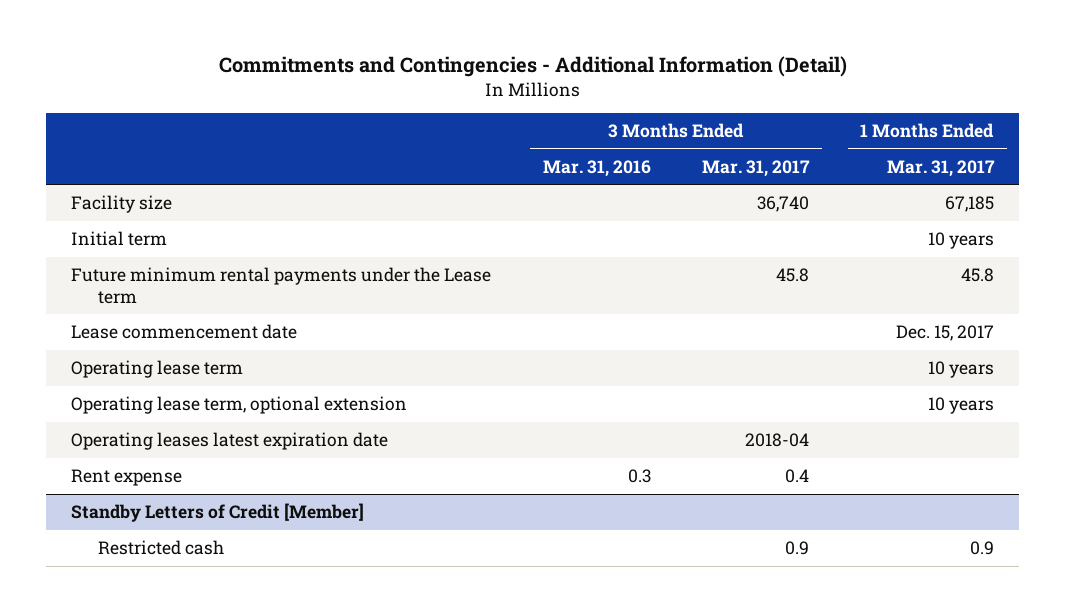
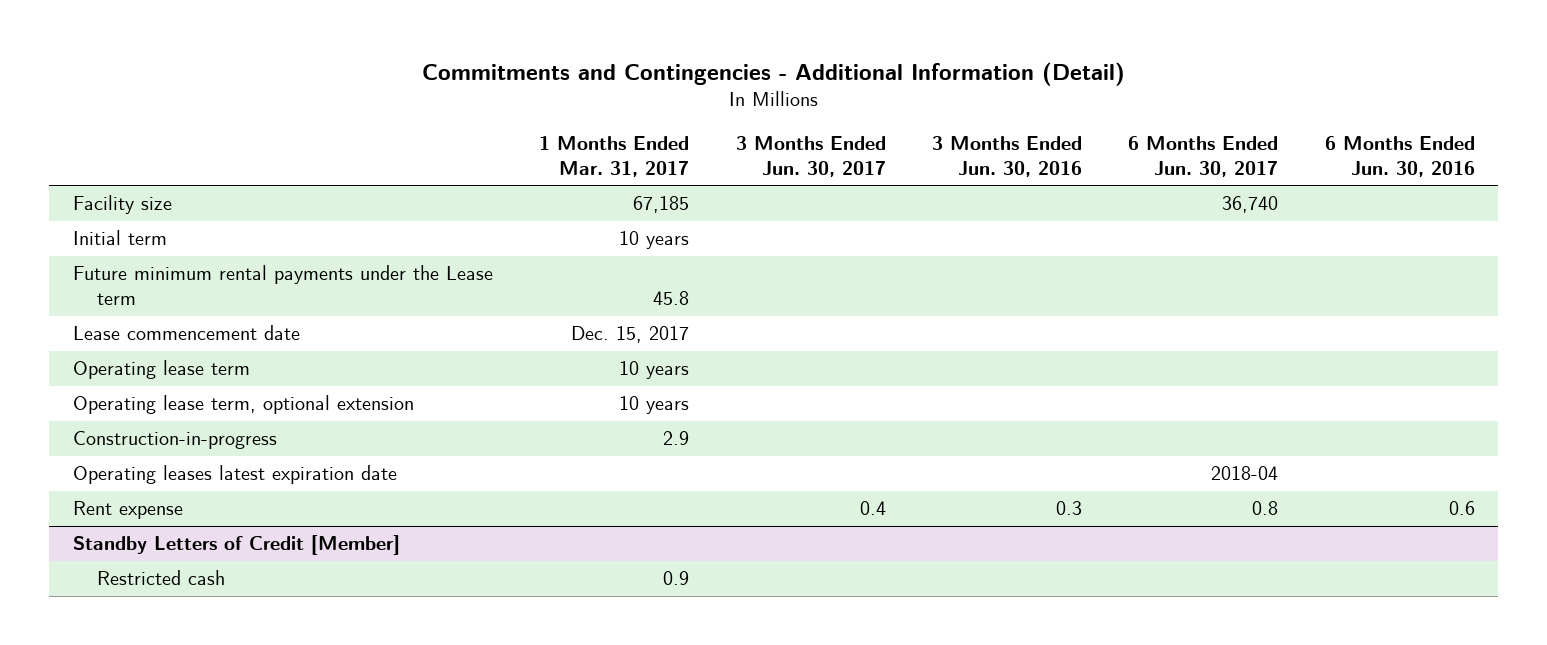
- | 3 Months Ended Mar. 31, 2016 | 3 Months Ended Mar. 31, 2017 | 1 Months Ended Mar. 31, 2017
+ | 1 Months Ended Mar. 31, 2017 | 3 Months Ended Jun. 30, 2017 | 3 Months Ended Jun. 30, 2016 | 6 Months Ended Jun. 30, 2017 | 6 Months Ended Jun. 30, 2016
+ Construction-in-progress | 2.9 | | | |

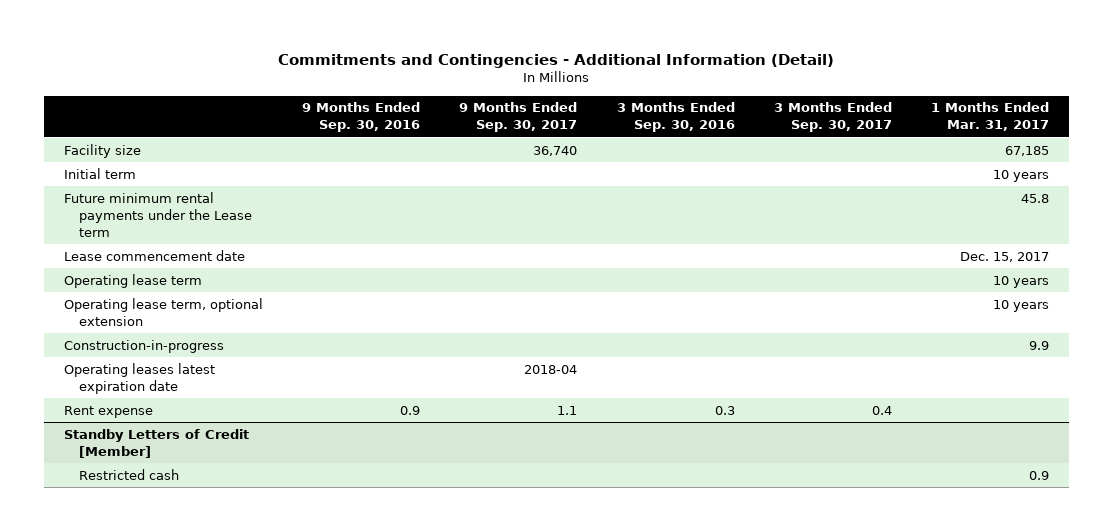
- | 1 Months Ended Mar. 31, 2017 | 3 Months Ended Jun. 30, 2017 | 3 Months Ended Jun. 30, 2016 | 6 Months Ended Jun. 30, 2017 | 6 Months Ended Jun. 30, 2016
+ | 9 Months Ended Sep. 30, 2016 | 9 Months Ended Sep. 30, 2017 | 3 Months Ended Sep. 30, 2016 | 3 Months Ended Sep. 30, 2017 | 1 Months Ended Mar. 31, 2017
- Construction-in-progress | 2.9 | | | |
+ Construction-in-progress | | | | | 9.9

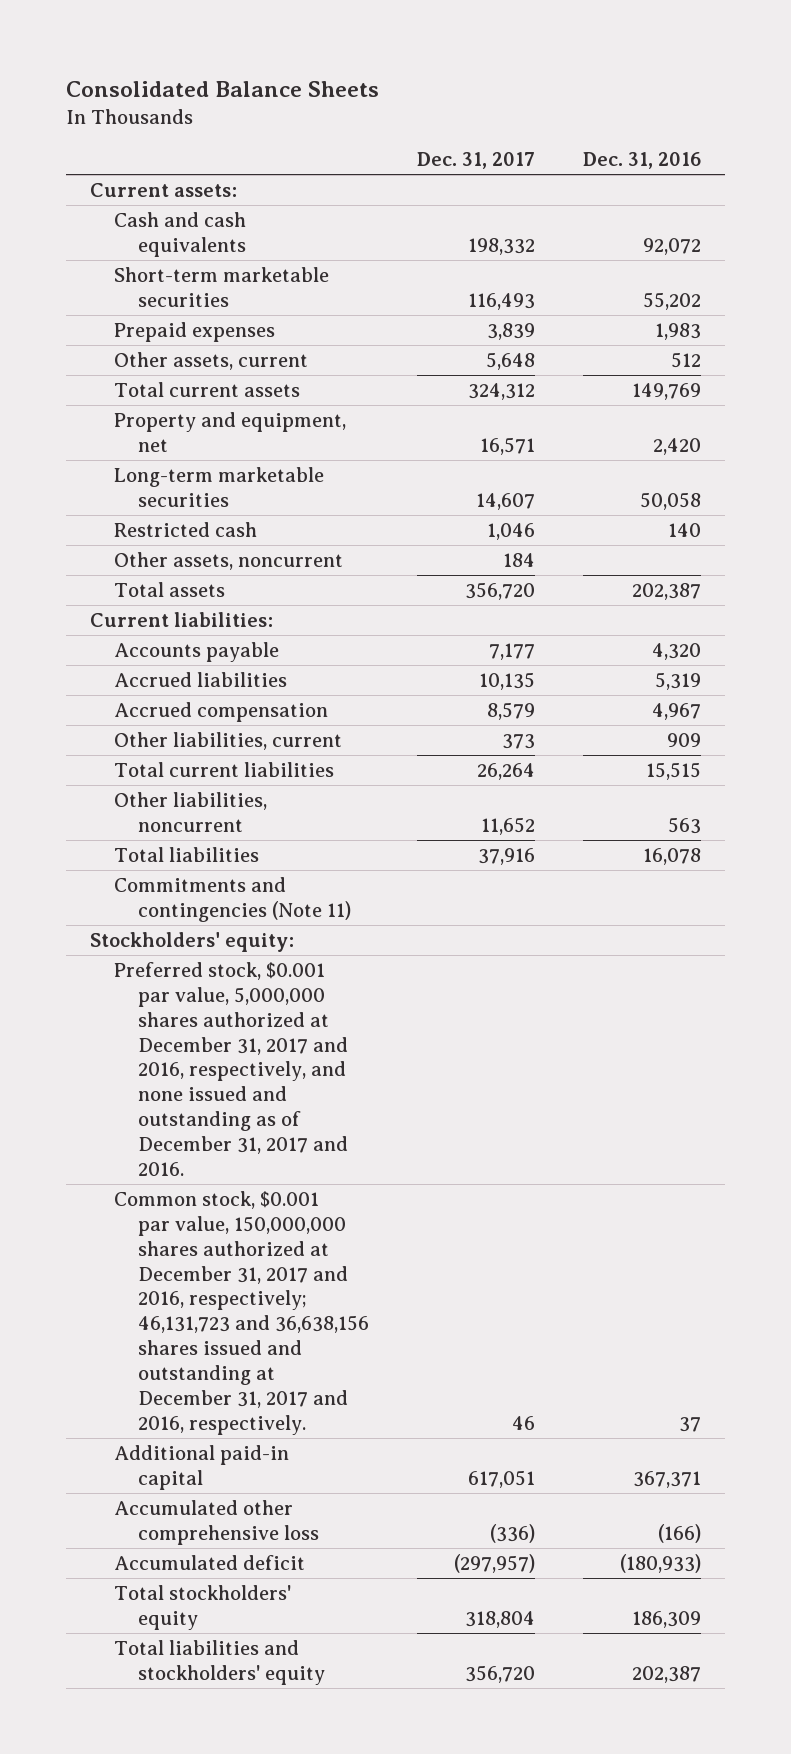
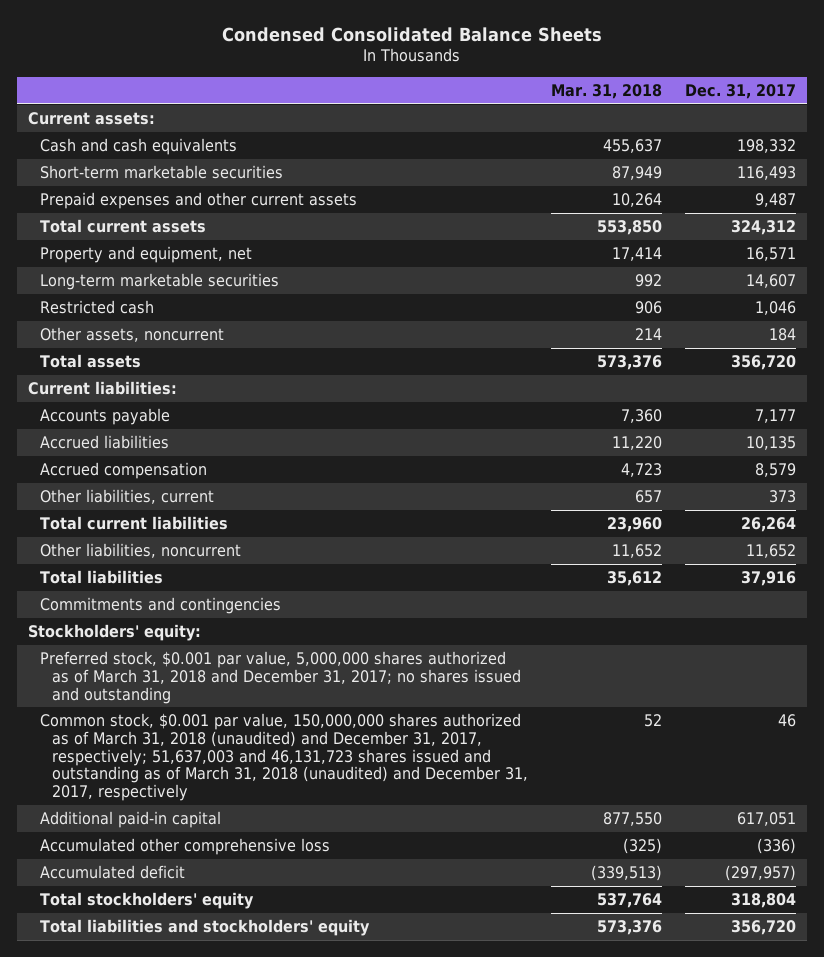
- Consolidated Balance Sheets
+ Condensed Consolidated Balance Sheets
- | Dec. 31, 2017 | Dec. 31, 2016
+ | Mar. 31, 2018 | Dec. 31, 2017
- Prepaid expenses | 3,839 | 1,983
- Other assets, current | 5,648 | 512
+ Prepaid expenses and other current assets | 10,264 | 9,487
- Commitments and contingencies (Note 11)
+ Commitments and contingencies
- Preferred stock, $0.001 par value, 5,000,000 shares authorized at December 31, 2017 and 2016, respectively, and none issued and outstanding as of December 31, 2017 and 2016.
- Common stock, $0.001 par value, 150,000,000 shares authorized at December 31, 2017 and 2016, respectively; 46,131,723 and 36,638,156 shares issued and outstanding at December 31, 2017 and 2016, respectively. | 46 | 37
+ Preferred stock, $0.001 par value, 5,000,000 shares authorized as of March 31, 2018 and December 31, 2017; no shares issued and outstanding
+ Common stock, $0.001 par value, 150,000,000 shares authorized as of March 31, 2018 (unaudited) and December 31, 2017, respectively; 51,637,003 and 46,131,723 shares issued and outstanding as of March 31, 2018 (unaudited) and December 31, 2017, respectively | 52 | 46

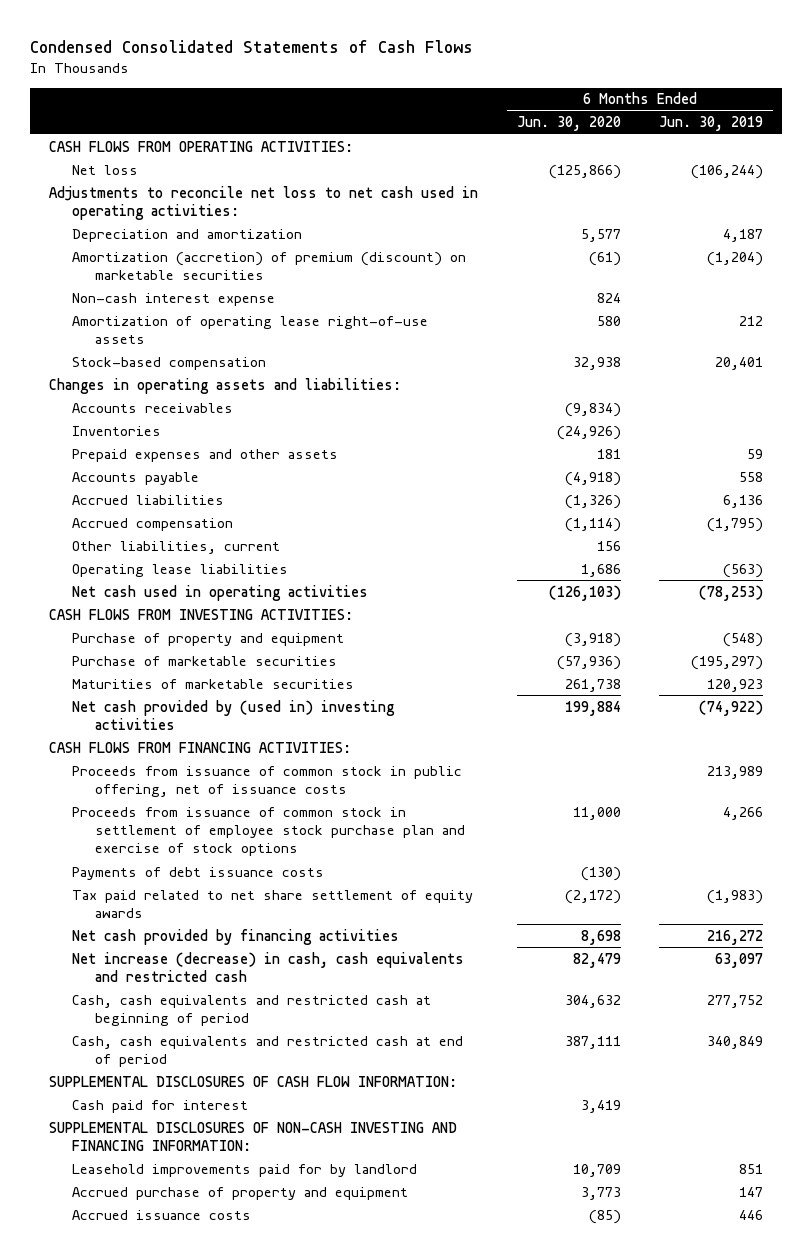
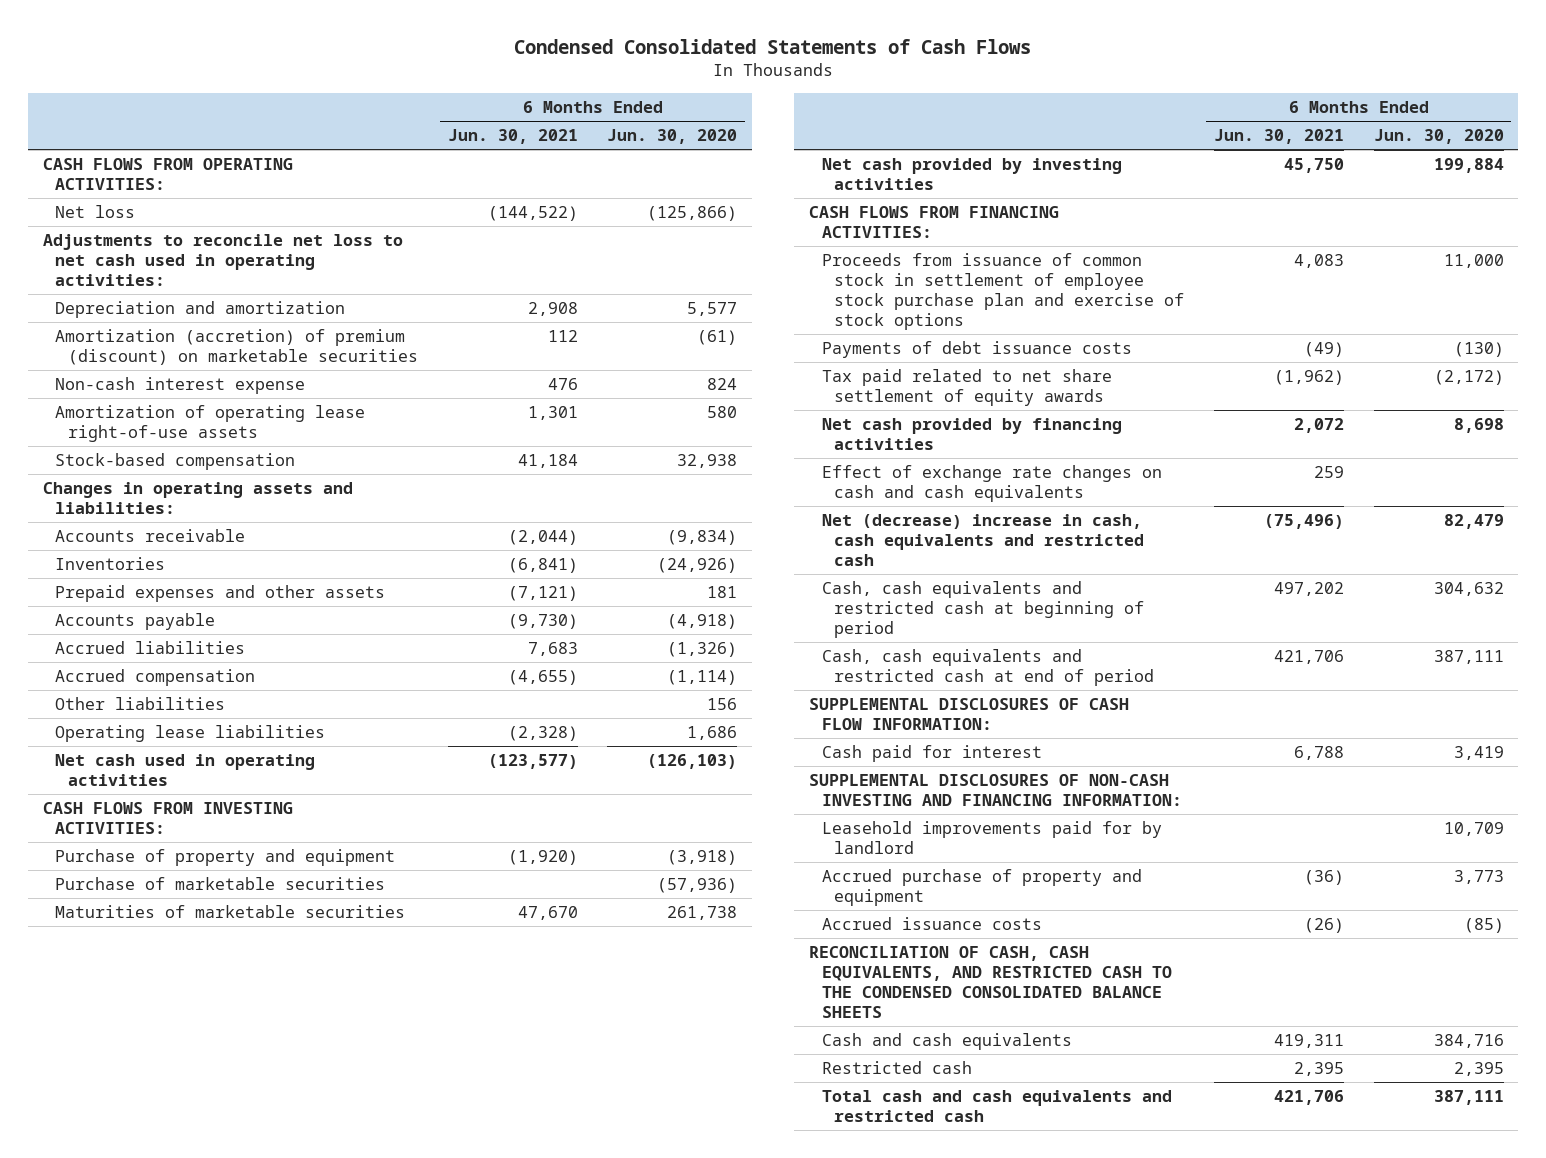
- | 6 Months Ended Jun. 30, 2020 | 6 Months Ended Jun. 30, 2019
+ | 6 Months Ended Jun. 30, 2021 | 6 Months Ended Jun. 30, 2020
- Accounts receivables | (9,834) |
+ Accounts receivable | (2,044) | (9,834)
- Other liabilities, current | 156 |
+ Other liabilities | | 156
- Net cash provided by (used in) investing activities | 199,884 | (74,922)
+ Net cash provided by investing activities | 45,750 | 199,884
- Proceeds from issuance of common stock in public offering, net of issuance costs | | 213,989
- Net increase (decrease) in cash, cash equivalents and restricted cash | 82,479 | 63,097
+ Effect of exchange rate changes on cash and cash equivalents | 259 |
+ Net (decrease) increase in cash, cash equivalents and restricted cash | (75,496) | 82,479
+ RECONCILIATION OF CASH, CASH EQUIVALENTS, AND RESTRICTED CASH TO THE CONDENSED CONSOLIDATED BALANCE SHEETS
+ Cash and cash equivalents | 419,311 | 384,716
+ Restricted cash | 2,395 | 2,395
+ Total cash and cash equivalents and restricted cash | 421,706 | 387,111

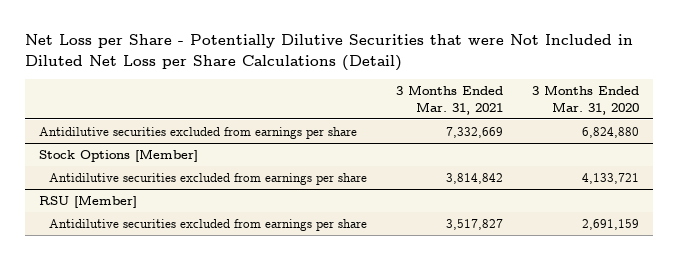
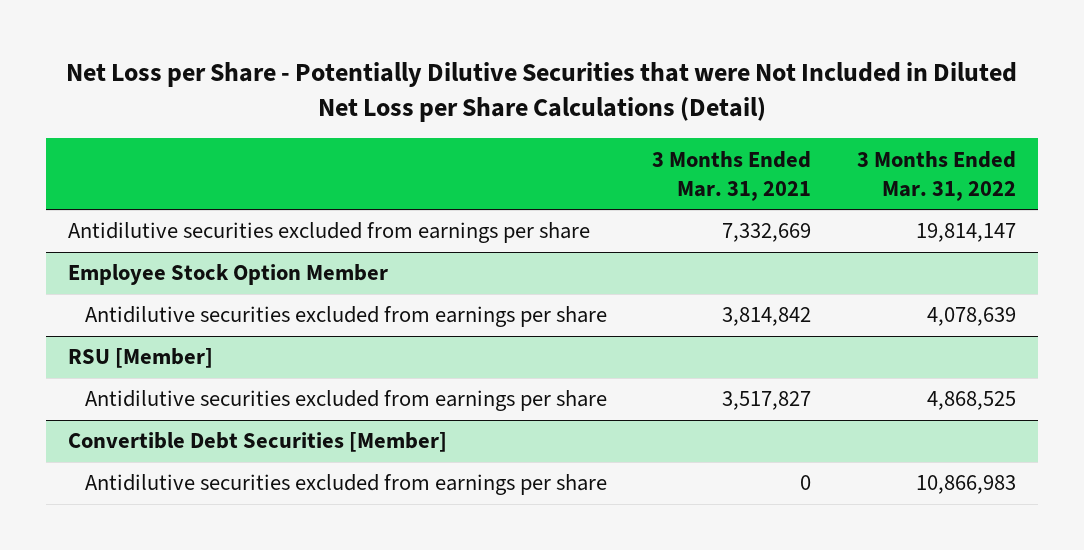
- | 3 Months Ended Mar. 31, 2021 | 3 Months Ended Mar. 31, 2020
+ | 3 Months Ended Mar. 31, 2021 | 3 Months Ended Mar. 31, 2022
- Stock Options [Member]
+ Employee Stock Option Member
+ Convertible Debt Securities [Member]
+ Antidilutive securities excluded from earnings per share | 0 | 10,866,983

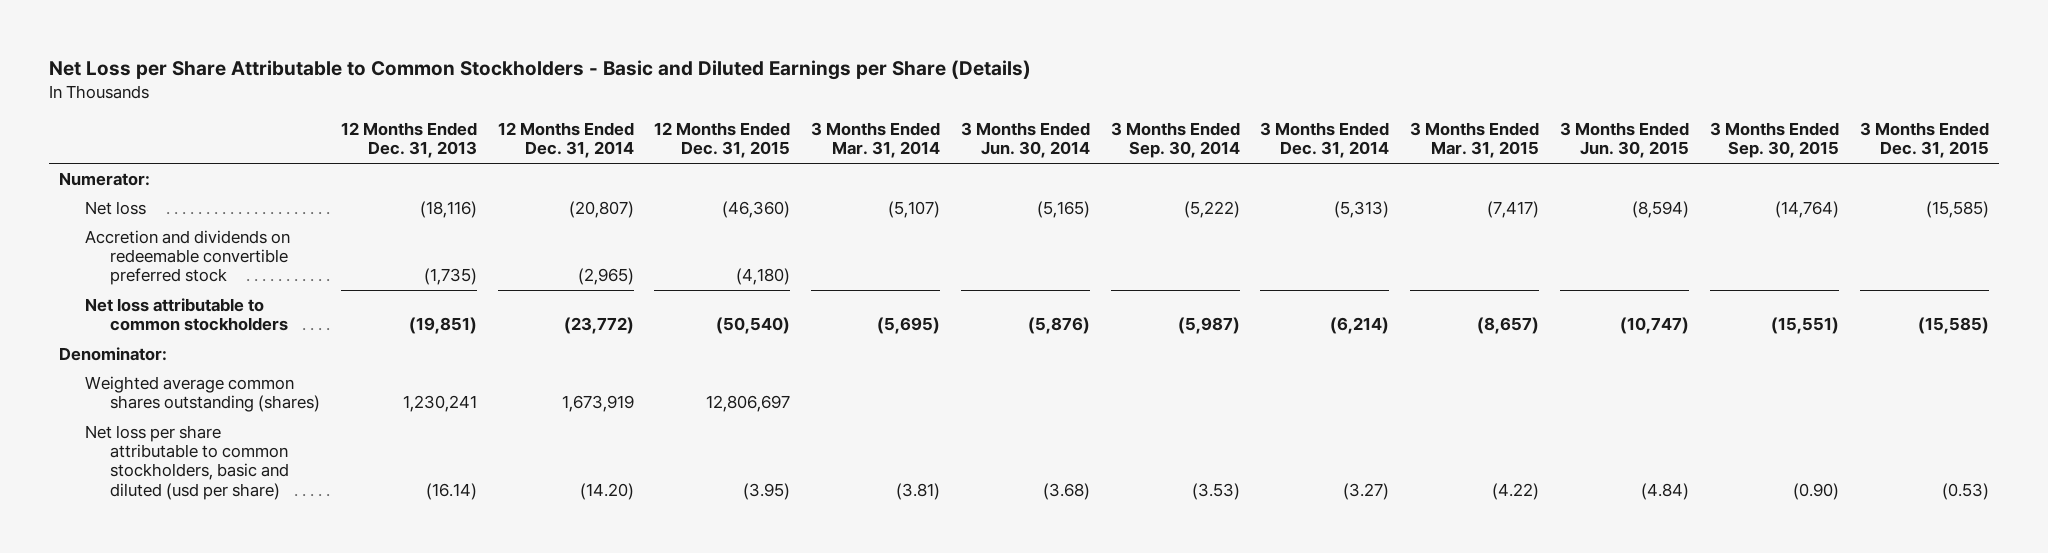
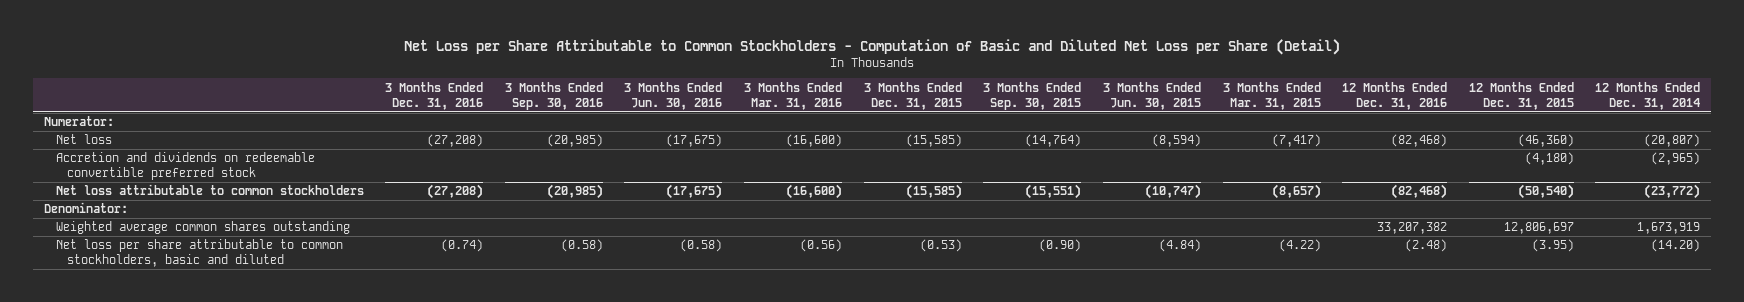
- Net Loss per Share Attributable to Common Stockholders - Basic and Diluted Earnings per Share (Details)
+ Net Loss per Share Attributable to Common Stockholders - Computation of Basic and Diluted Net Loss per Share (Detail)
- | 12 Months Ended Dec. 31, 2013 | 12 Months Ended Dec. 31, 2014 | 12 Months Ended Dec. 31, 2015 | 3 Months Ended Mar. 31, 2014 | 3 Months Ended Jun. 30, 2014 | 3 Months Ended Sep. 30, 2014 | 3 Months Ended Dec. 31, 2014 | 3 Months Ended Mar. 31, 2015 | 3 Months Ended Jun. 30, 2015 | 3 Months Ended Sep. 30, 2015 | 3 Months Ended Dec. 31, 2015
+ | 3 Months Ended Dec. 31, 2016 | 3 Months Ended Sep. 30, 2016 | 3 Months Ended Jun. 30, 2016 | 3 Months Ended Mar. 31, 2016 | 3 Months Ended Dec. 31, 2015 | 3 Months Ended Sep. 30, 2015 | 3 Months Ended Jun. 30, 2015 | 3 Months Ended Mar. 31, 2015 | 12 Months Ended Dec. 31, 2016 | 12 Months Ended Dec. 31, 2015 | 12 Months Ended Dec. 31, 2014
- Weighted average common shares outstanding (shares) | 1,230,241 | 1,673,919 | 12,806,697 | | | | | | | |
- Net loss per share attributable to common stockholders, basic and diluted (usd per share) | (16.14) | (14.20) | (3.95) | (3.81) | (3.68) | (3.53) | (3.27) | (4.22) | (4.84) | (0.90) | (0.53)
+ Weighted average common shares outstanding | | | | | | | | | 33,207,382 | 12,806,697 | 1,673,919
+ Net loss per share attributable to common stockholders, basic and diluted | (0.74) | (0.58) | (0.58) | (0.56) | (0.53) | (0.90) | (4.84) | (4.22) | (2.48) | (3.95) | (14.20)

